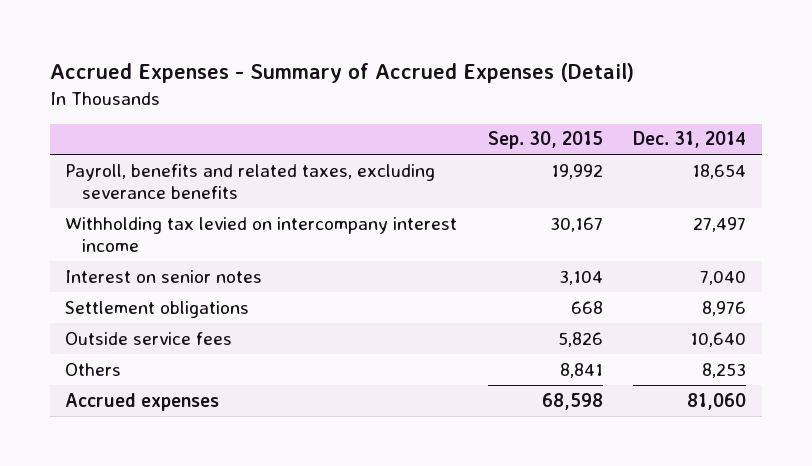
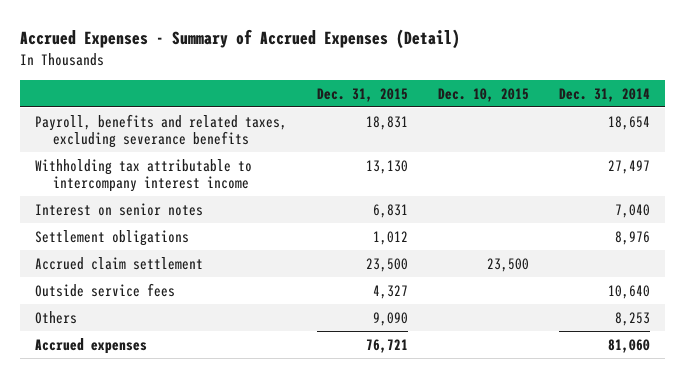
- | Sep. 30, 2015 | Dec. 31, 2014
+ | Dec. 31, 2015 | Dec. 10, 2015 | Dec. 31, 2014
- Withholding tax levied on intercompany interest income | 30,167 | 27,497
+ Withholding tax attributable to intercompany interest income | 13,130 | | 27,497
+ Accrued claim settlement | 23,500 | 23,500 |

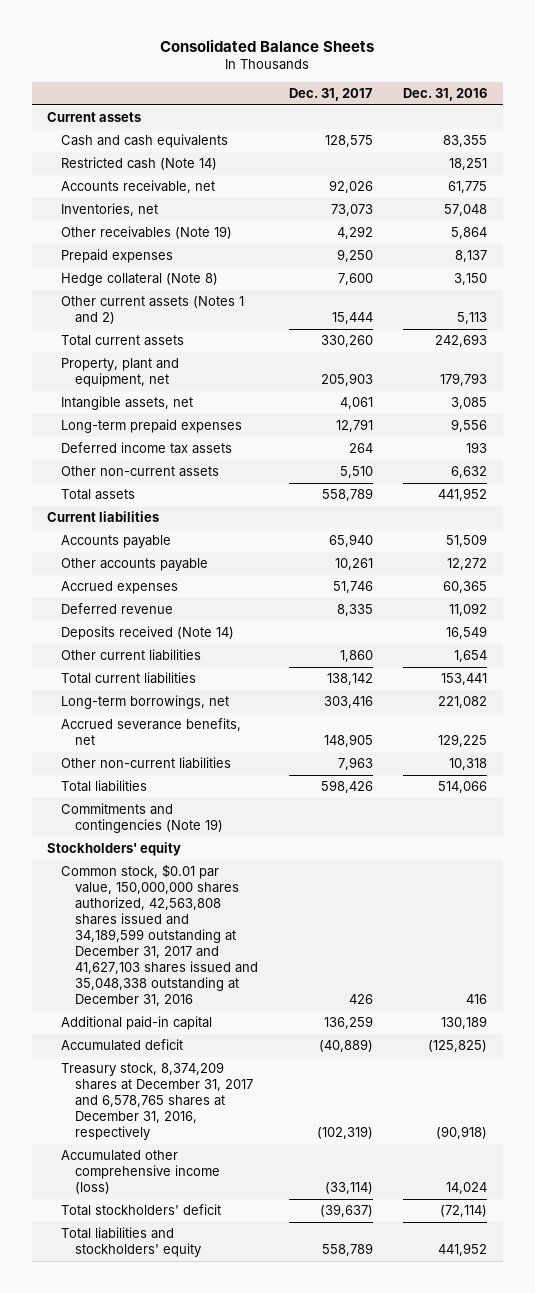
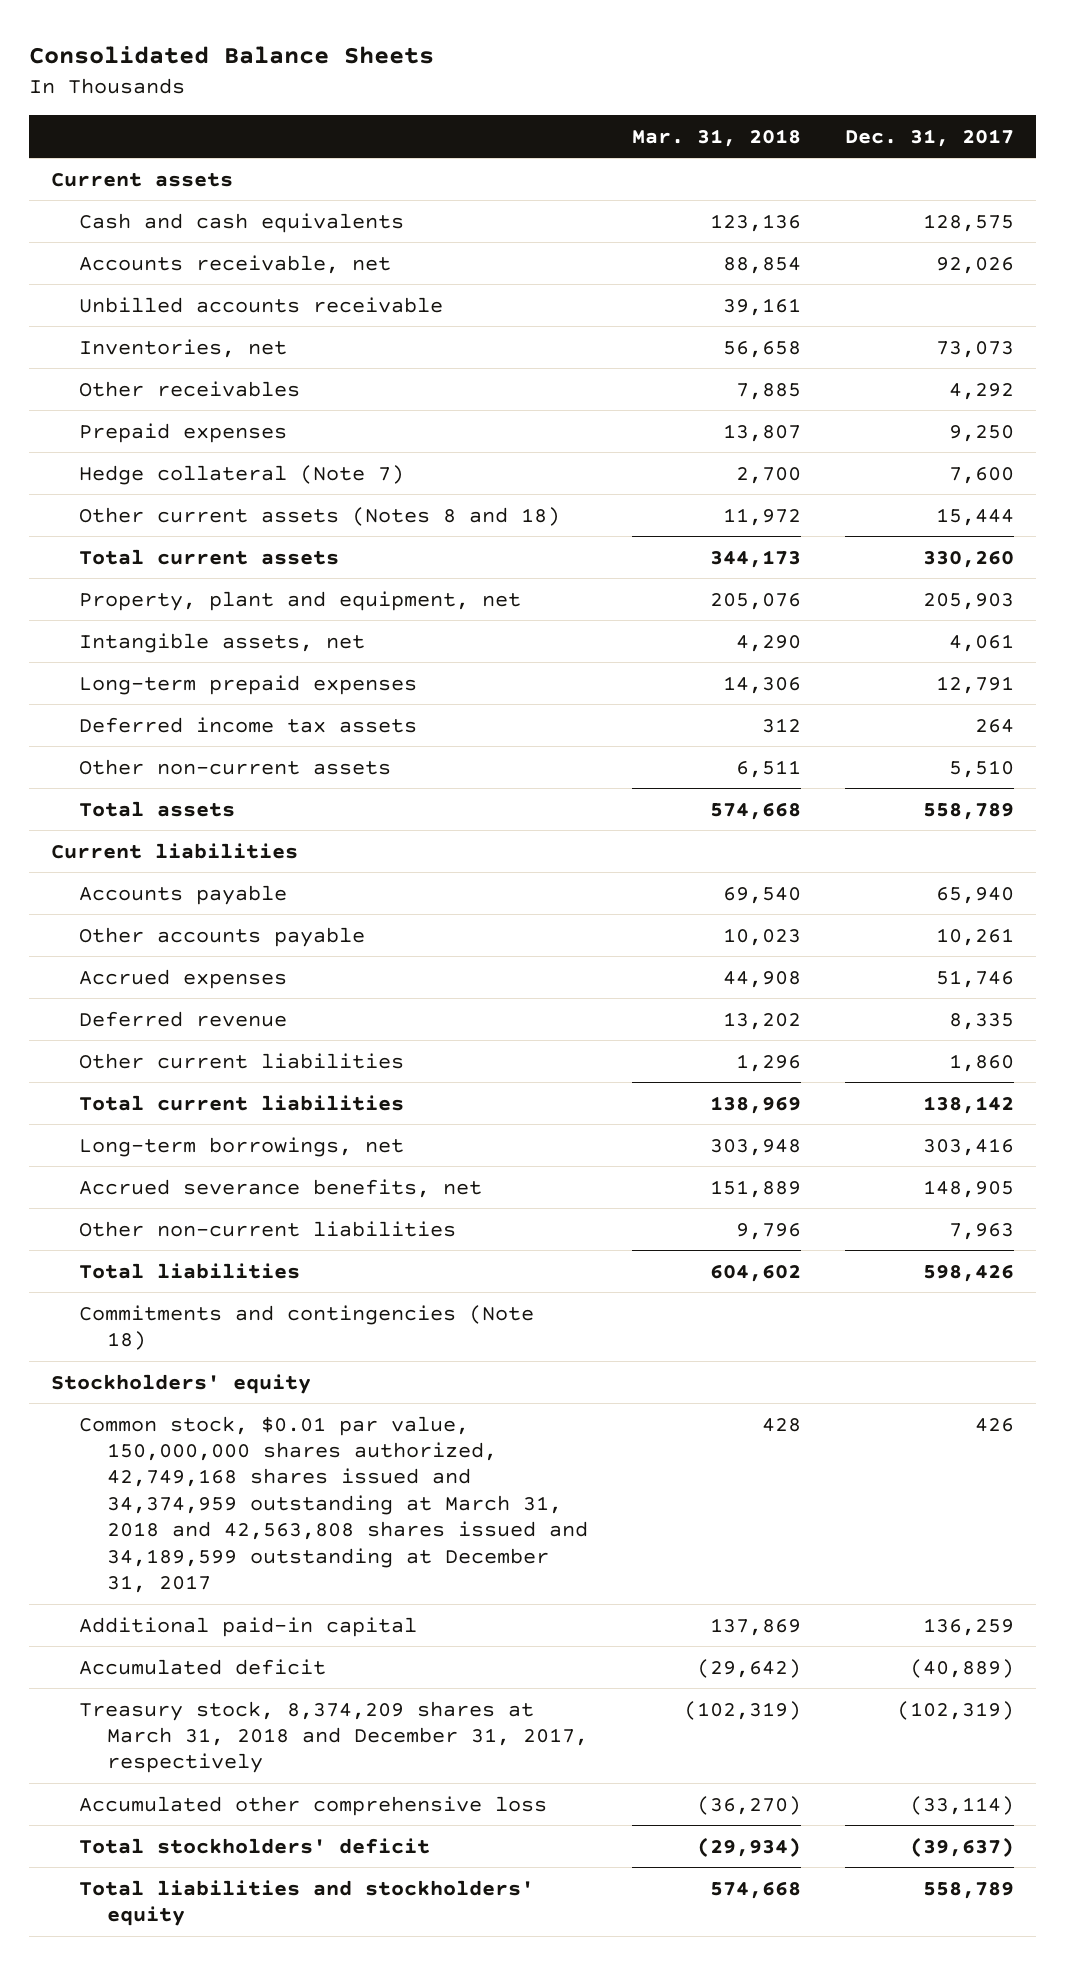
- | Dec. 31, 2017 | Dec. 31, 2016
+ | Mar. 31, 2018 | Dec. 31, 2017
- Restricted cash (Note 14) | | 18,251
+ Unbilled accounts receivable | 39,161 |
- Other receivables (Note 19) | 4,292 | 5,864
+ Other receivables | 7,885 | 4,292
- Hedge collateral (Note 8) | 7,600 | 3,150
- Other current assets (Notes 1 and 2) | 15,444 | 5,113
+ Hedge collateral (Note 7) | 2,700 | 7,600
+ Other current assets (Notes 8 and 18) | 11,972 | 15,444
- Deposits received (Note 14) | | 16,549
- Commitments and contingencies (Note 19)
+ Commitments and contingencies (Note 18)
- Common stock, $0.01 par value, 150,000,000 shares authorized, 42,563,808 shares issued and 34,189,599 outstanding at December 31, 2017 and 41,627,103 shares issued and 35,048,338 outstanding at December 31, 2016 | 426 | 416
+ Common stock, $0.01 par value, 150,000,000 shares authorized, 42,749,168 shares issued and 34,374,959 outstanding at March 31, 2018 and 42,563,808 shares issued and 34,189,599 outstanding at December 31, 2017 | 428 | 426
- Treasury stock, 8,374,209 shares at December 31, 2017 and 6,578,765 shares at December 31, 2016, respectively | (102,319) | (90,918)
- Accumulated other comprehensive income (loss) | (33,114) | 14,024
+ Treasury stock, 8,374,209 shares at March 31, 2018 and December 31, 2017, respectively | (102,319) | (102,319)
+ Accumulated other comprehensive loss | (36,270) | (33,114)

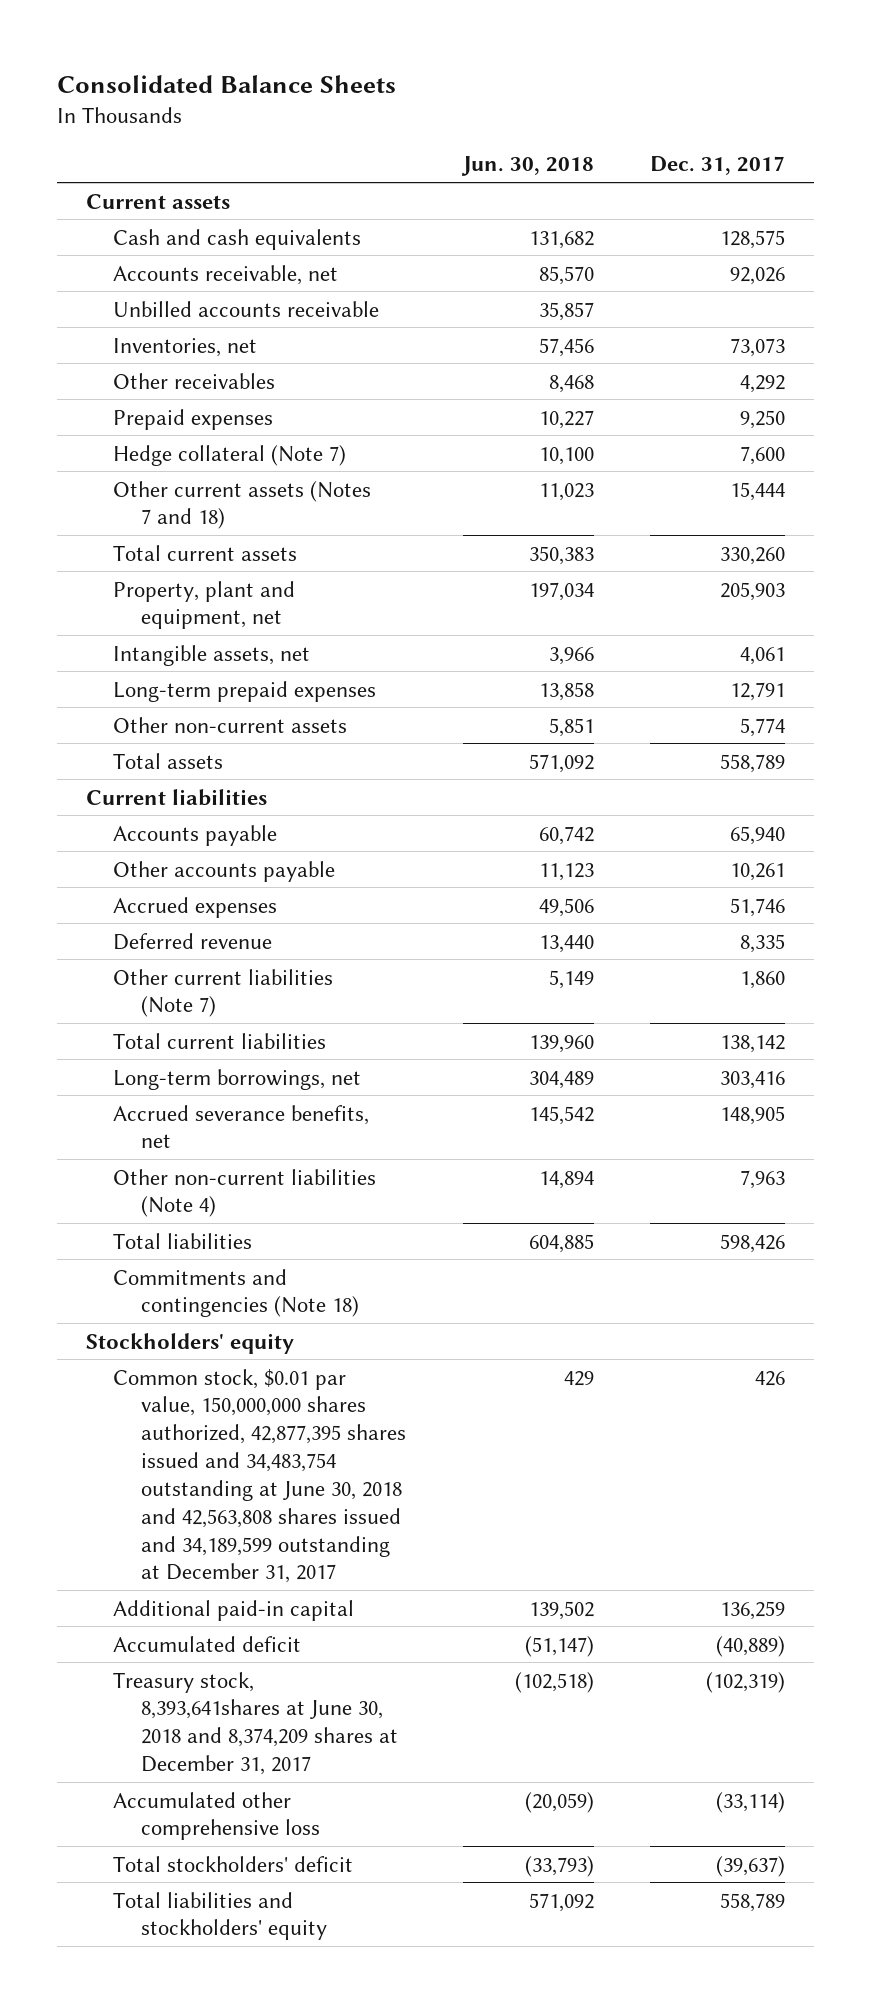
- | Mar. 31, 2018 | Dec. 31, 2017
+ | Jun. 30, 2018 | Dec. 31, 2017
- Other current assets (Notes 8 and 18) | 11,972 | 15,444
+ Other current assets (Notes 7 and 18) | 11,023 | 15,444
- Deferred income tax assets | 312 | 264
- Other non-current assets | 6,511 | 5,510
+ Other non-current assets | 5,851 | 5,774
- Other current liabilities | 1,296 | 1,860
+ Other current liabilities (Note 7) | 5,149 | 1,860
- Other non-current liabilities | 9,796 | 7,963
+ Other non-current liabilities (Note 4) | 14,894 | 7,963
- Common stock, $0.01 par value, 150,000,000 shares authorized, 42,749,168 shares issued and 34,374,959 outstanding at March 31, 2018 and 42,563,808 shares issued and 34,189,599 outstanding at December 31, 2017 | 428 | 426
+ Common stock, $0.01 par value, 150,000,000 shares authorized, 42,877,395 shares issued and 34,483,754 outstanding at June 30, 2018 and 42,563,808 shares issued and 34,189,599 outstanding at December 31, 2017 | 429 | 426
- Treasury stock, 8,374,209 shares at March 31, 2018 and December 31, 2017, respectively | (102,319) | (102,319)
+ Treasury stock, 8,393,641shares at June 30, 2018 and 8,374,209 shares at December 31, 2017 | (102,518) | (102,319)

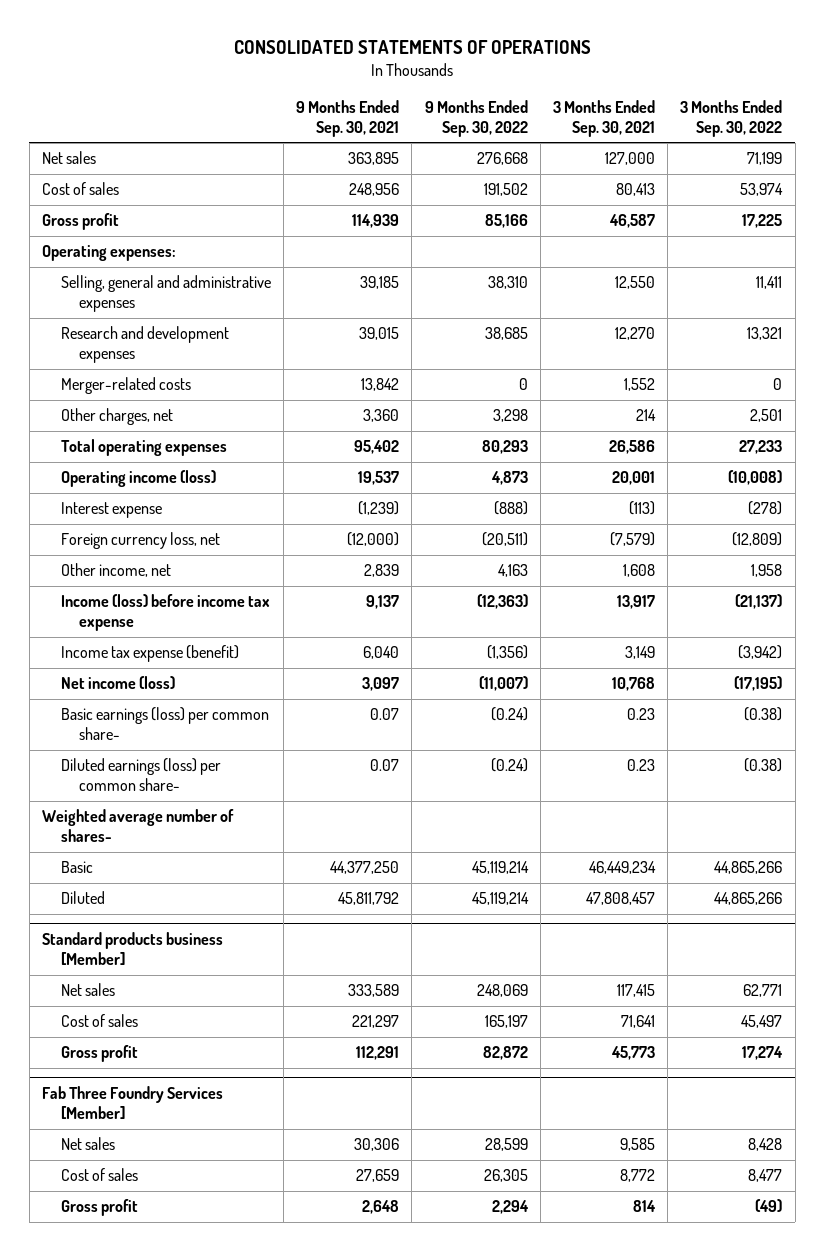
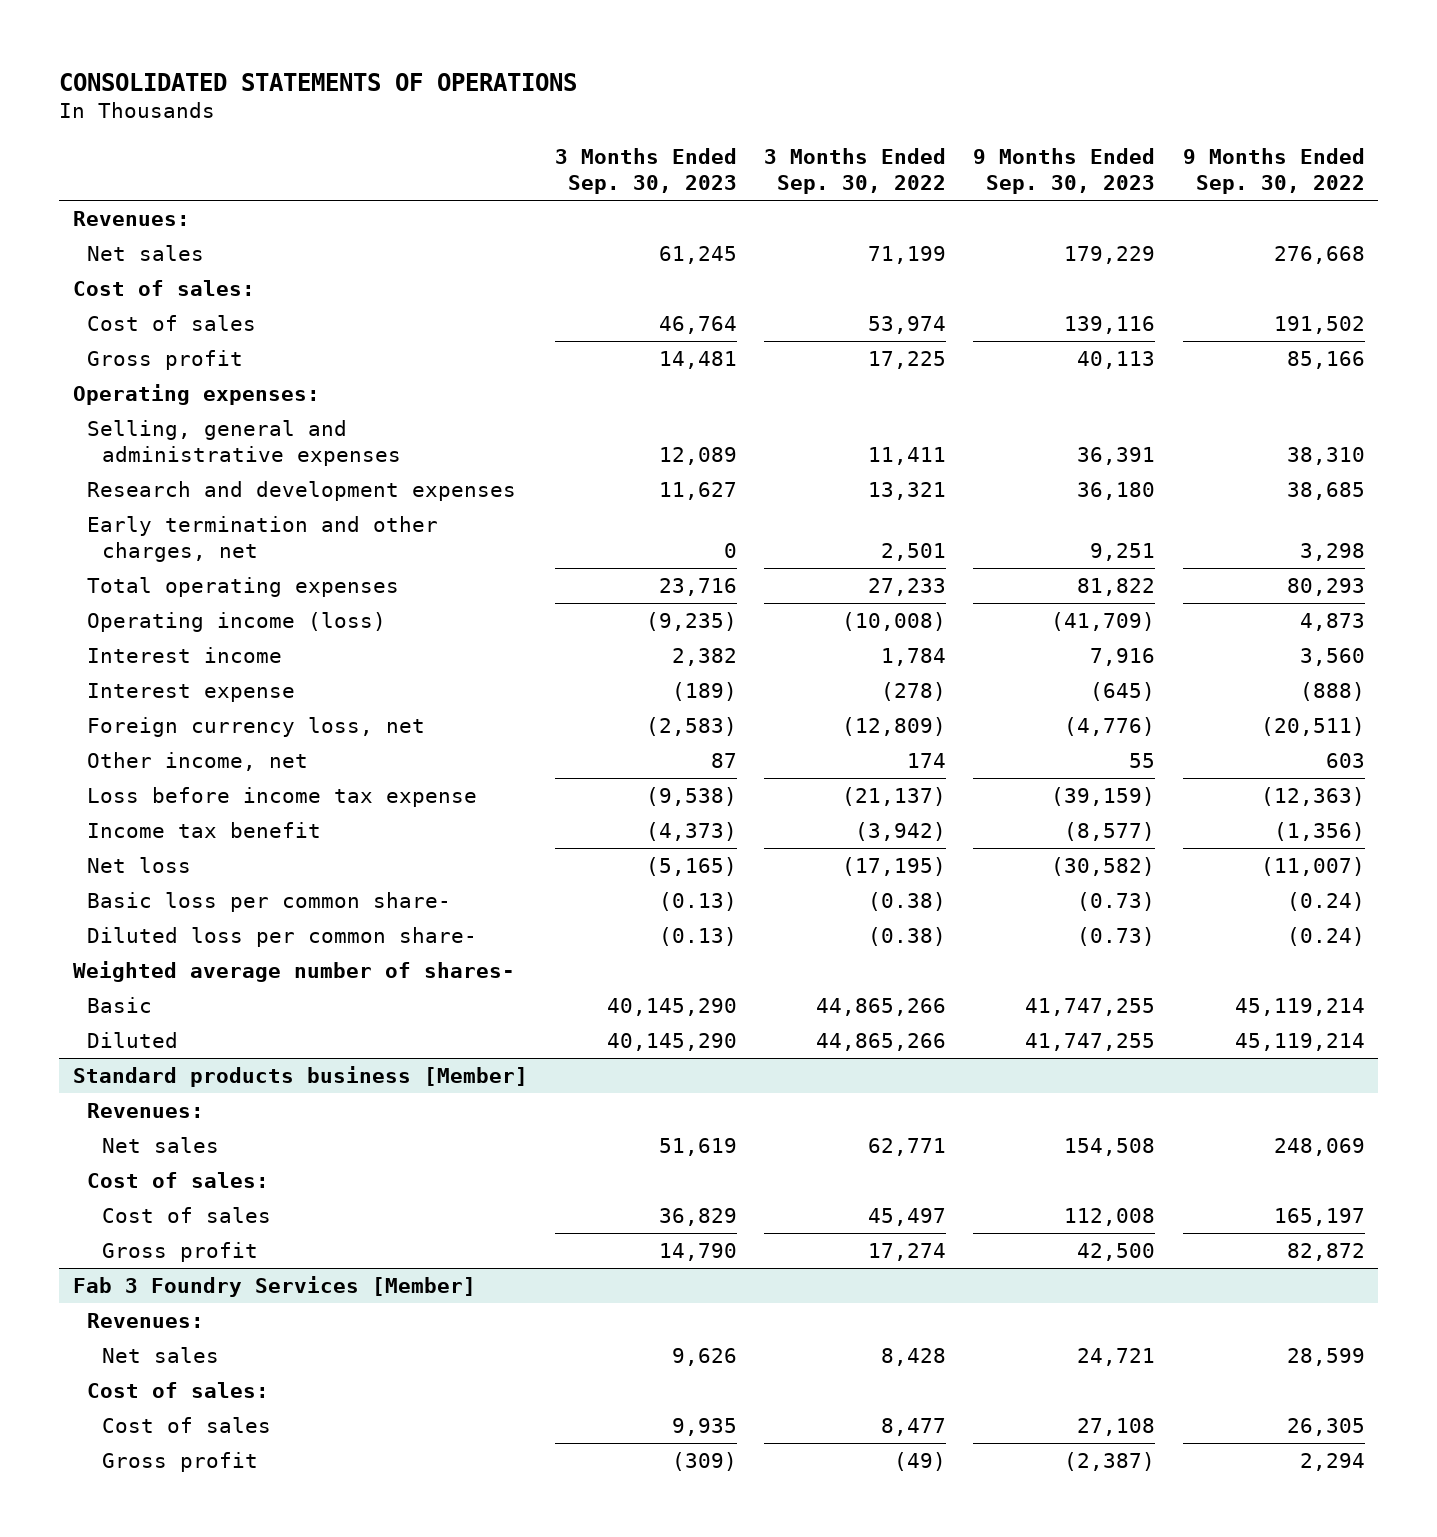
- | 9 Months Ended Sep. 30, 2021 | 9 Months Ended Sep. 30, 2022 | 3 Months Ended Sep. 30, 2021 | 3 Months Ended Sep. 30, 2022
+ | 3 Months Ended Sep. 30, 2023 | 3 Months Ended Sep. 30, 2022 | 9 Months Ended Sep. 30, 2023 | 9 Months Ended Sep. 30, 2022
+ Revenues:
+ Cost of sales:
- Merger-related costs | 13,842 | 0 | 1,552 | 0
- Other charges, net | 3,360 | 3,298 | 214 | 2,501
+ Early termination and other charges, net | 0 | 2,501 | 9,251 | 3,298
+ Interest income | 2,382 | 1,784 | 7,916 | 3,560
- Other income, net | 2,839 | 4,163 | 1,608 | 1,958
- Income (loss) before income tax expense | 9,137 | (12,363) | 13,917 | (21,137)
- Income tax expense (benefit) | 6,040 | (1,356) | 3,149 | (3,942)
- Net income (loss) | 3,097 | (11,007) | 10,768 | (17,195)
- Basic earnings (loss) per common share- | 0.07 | (0.24) | 0.23 | (0.38)
- Diluted earnings (loss) per common share- | 0.07 | (0.24) | 0.23 | (0.38)
+ Other income, net | 87 | 174 | 55 | 603
+ Loss before income tax expense | (9,538) | (21,137) | (39,159) | (12,363)
+ Income tax benefit | (4,373) | (3,942) | (8,577) | (1,356)
+ Net loss | (5,165) | (17,195) | (30,582) | (11,007)
+ Basic loss per common share- | (0.13) | (0.38) | (0.73) | (0.24)
+ Diluted loss per common share- | (0.13) | (0.38) | (0.73) | (0.24)
@ Standard products business [Member]
+ Revenues:
+ Cost of sales:
- Fab Three Foundry Services [Member]
+ Fab 3 Foundry Services [Member]
+ Revenues:
+ Cost of sales:

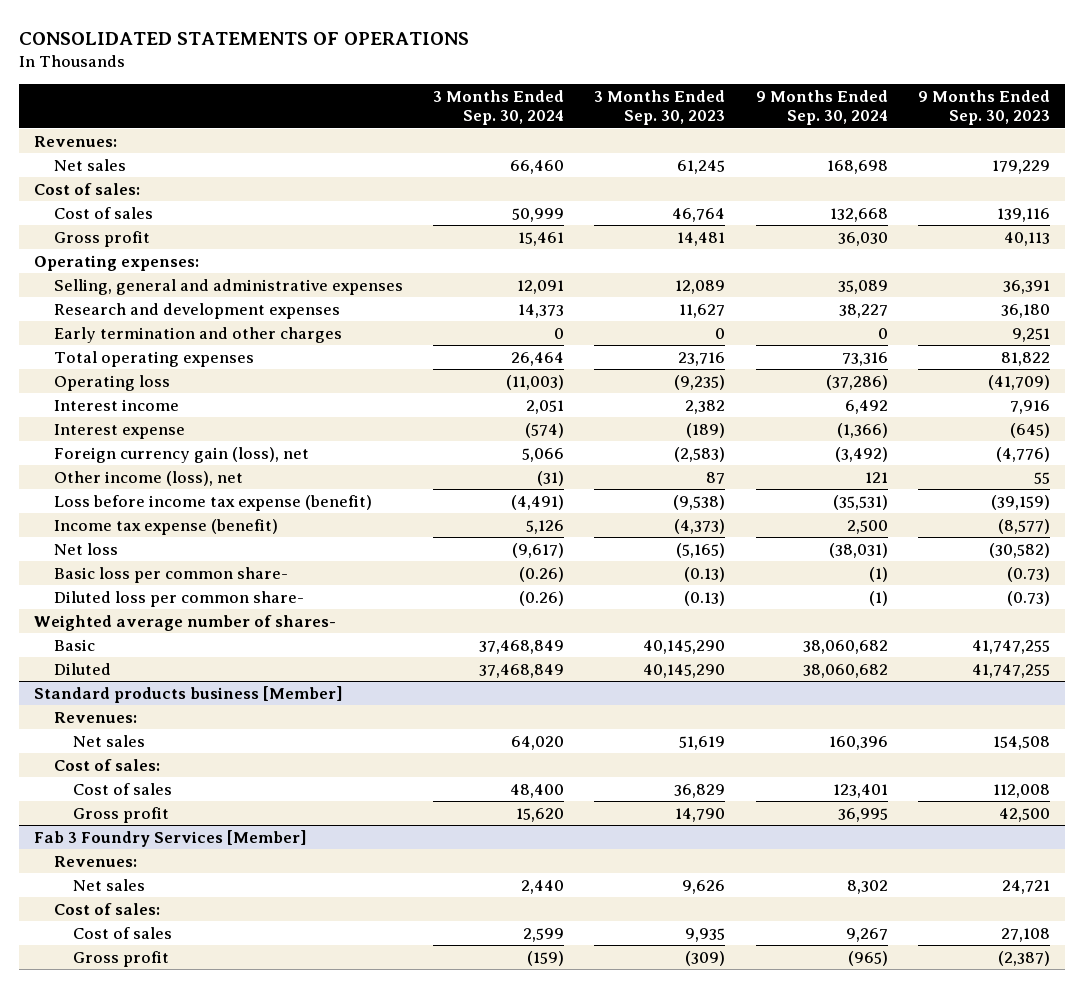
- | 3 Months Ended Sep. 30, 2023 | 3 Months Ended Sep. 30, 2022 | 9 Months Ended Sep. 30, 2023 | 9 Months Ended Sep. 30, 2022
+ | 3 Months Ended Sep. 30, 2024 | 3 Months Ended Sep. 30, 2023 | 9 Months Ended Sep. 30, 2024 | 9 Months Ended Sep. 30, 2023
- Early termination and other charges, net | 0 | 2,501 | 9,251 | 3,298
+ Early termination and other charges | 0 | 0 | 0 | 9,251
- Operating income (loss) | (9,235) | (10,008) | (41,709) | 4,873
+ Operating loss | (11,003) | (9,235) | (37,286) | (41,709)
- Foreign currency loss, net | (2,583) | (12,809) | (4,776) | (20,511)
- Other income, net | 87 | 174 | 55 | 603
- Loss before income tax expense | (9,538) | (21,137) | (39,159) | (12,363)
- Income tax benefit | (4,373) | (3,942) | (8,577) | (1,356)
+ Foreign currency gain (loss), net | 5,066 | (2,583) | (3,492) | (4,776)
+ Other income (loss), net | (31) | 87 | 121 | 55
+ Loss before income tax expense (benefit) | (4,491) | (9,538) | (35,531) | (39,159)
+ Income tax expense (benefit) | 5,126 | (4,373) | 2,500 | (8,577)

